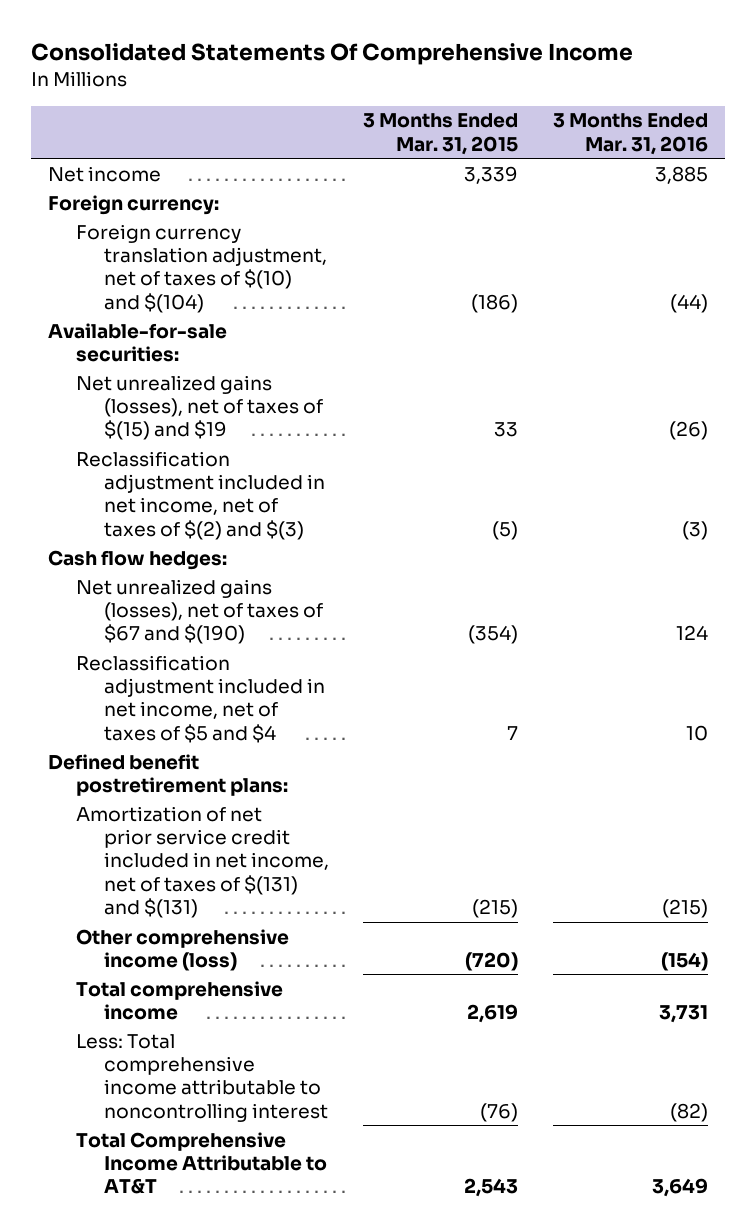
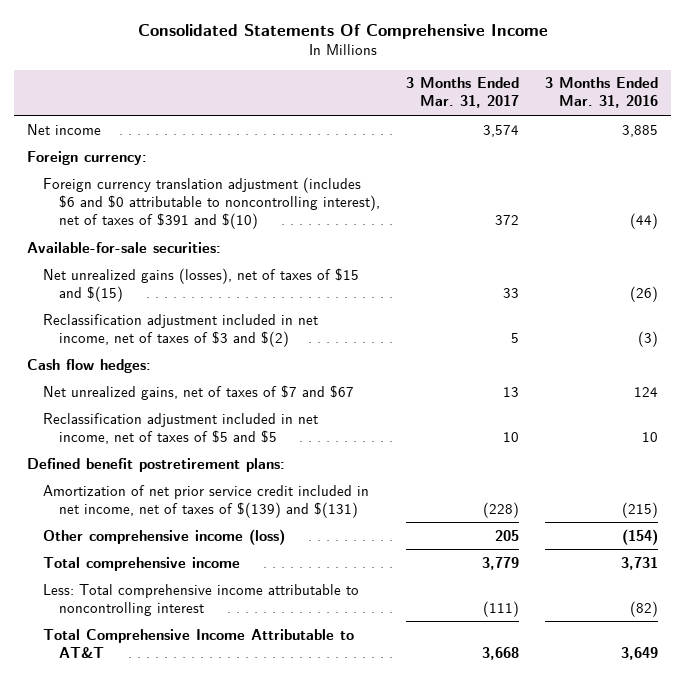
- | 3 Months Ended Mar. 31, 2015 | 3 Months Ended Mar. 31, 2016
+ | 3 Months Ended Mar. 31, 2017 | 3 Months Ended Mar. 31, 2016
- Foreign currency translation adjustment, net of taxes of $(10) and $(104) | (186) | (44)
+ Foreign currency translation adjustment (includes $6 and $0 attributable to noncontrolling interest), net of taxes of $391 and $(10) | 372 | (44)
- Net unrealized gains (losses), net of taxes of $(15) and $19 | 33 | (26)
- Reclassification adjustment included in net income, net of taxes of $(2) and $(3) | (5) | (3)
+ Net unrealized gains (losses), net of taxes of $15 and $(15) | 33 | (26)
+ Reclassification adjustment included in net income, net of taxes of $3 and $(2) | 5 | (3)
- Net unrealized gains (losses), net of taxes of $67 and $(190) | (354) | 124
- Reclassification adjustment included in net income, net of taxes of $5 and $4 | 7 | 10
+ Net unrealized gains, net of taxes of $7 and $67 | 13 | 124
+ Reclassification adjustment included in net income, net of taxes of $5 and $5 | 10 | 10
- Amortization of net prior service credit included in net income, net of taxes of $(131) and $(131) | (215) | (215)
+ Amortization of net prior service credit included in net income, net of taxes of $(139) and $(131) | (228) | (215)

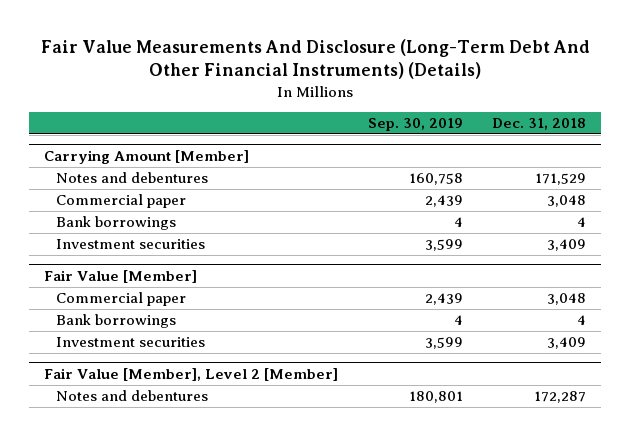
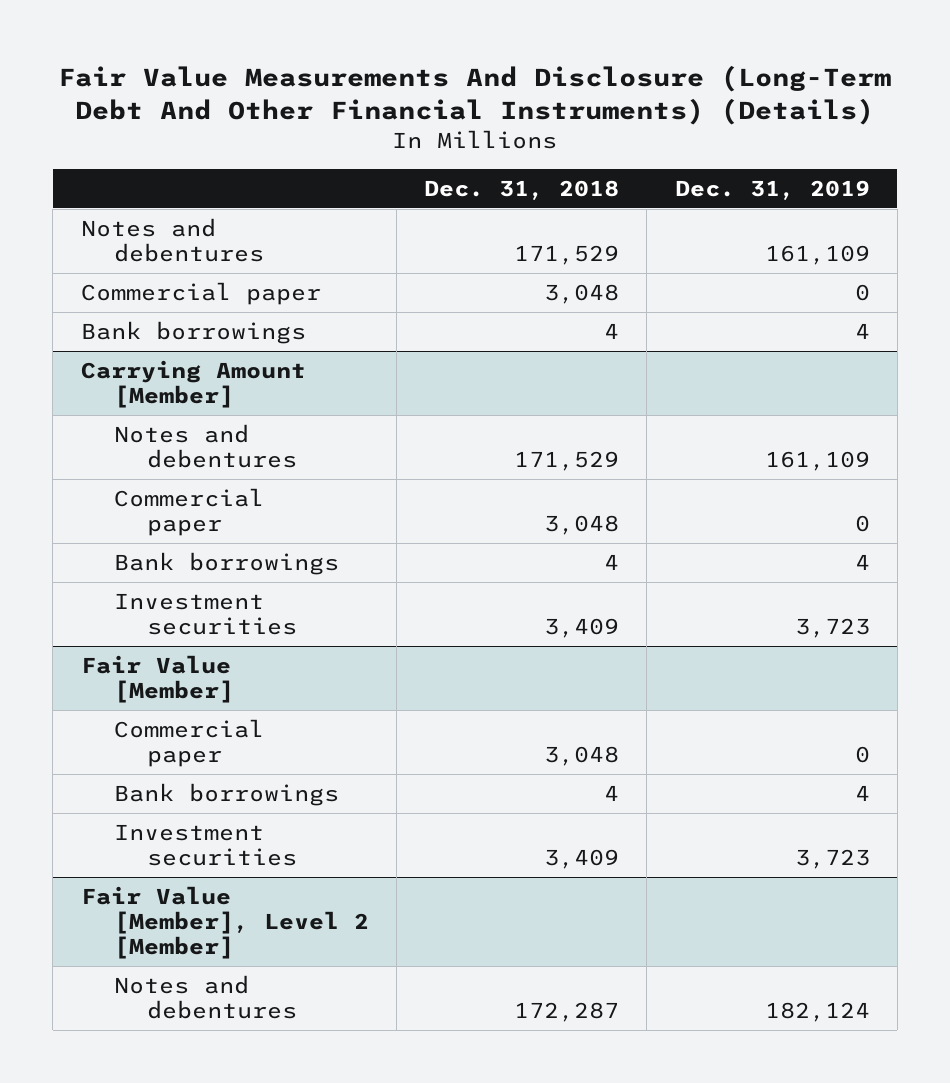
- | Sep. 30, 2019 | Dec. 31, 2018
+ | Dec. 31, 2018 | Dec. 31, 2019
+ Notes and debentures | 171,529 | 161,109
+ Commercial paper | 3,048 | 0
+ Bank borrowings | 4 | 4

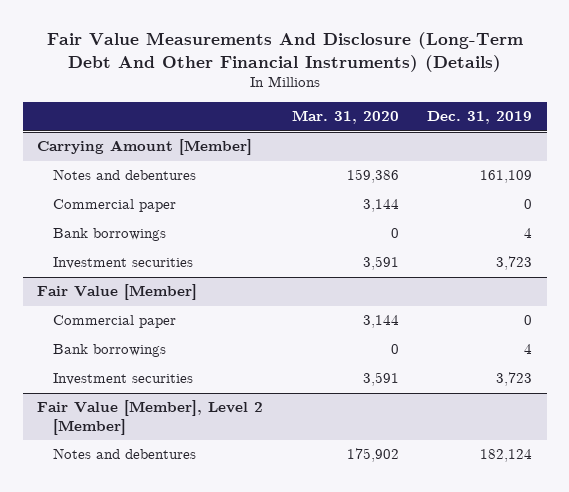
- | Dec. 31, 2018 | Dec. 31, 2019
+ | Mar. 31, 2020 | Dec. 31, 2019
- Notes and debentures | 171,529 | 161,109
- Commercial paper | 3,048 | 0
- Bank borrowings | 4 | 4

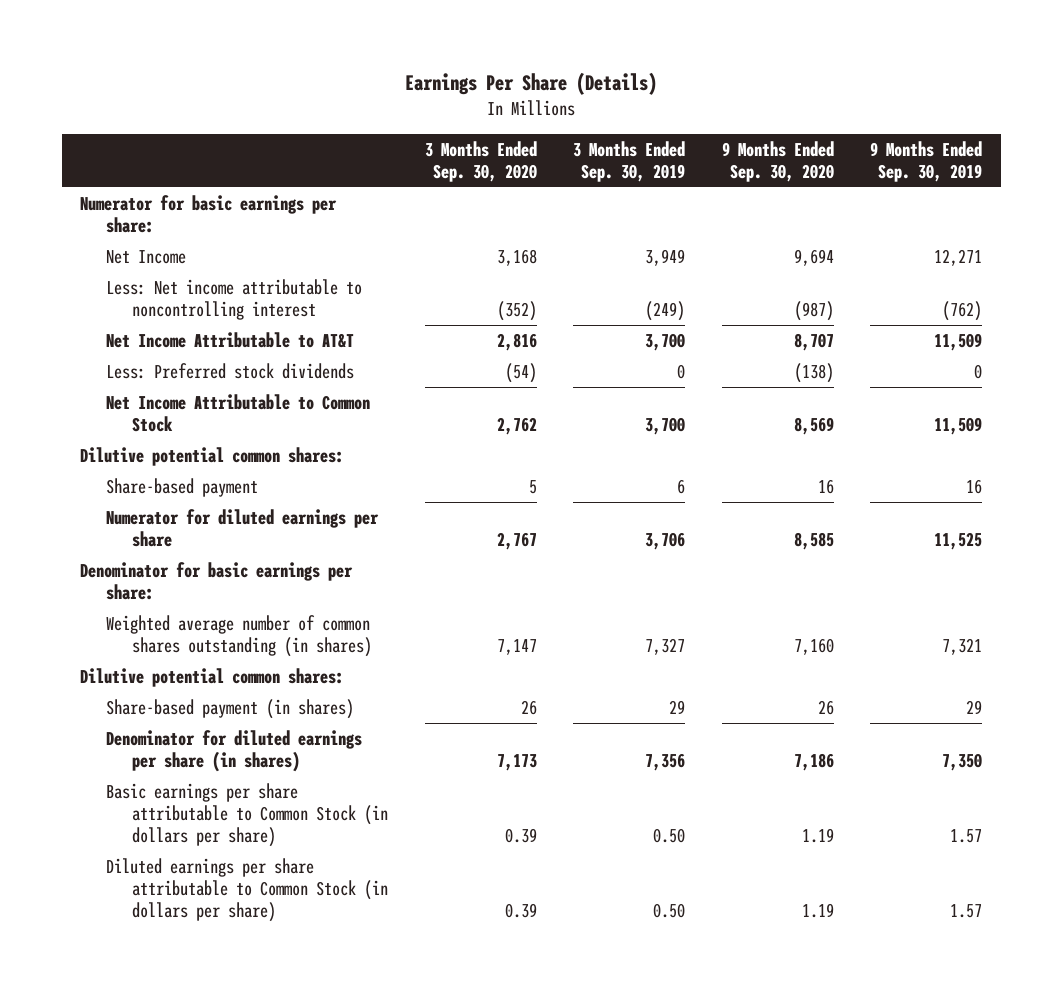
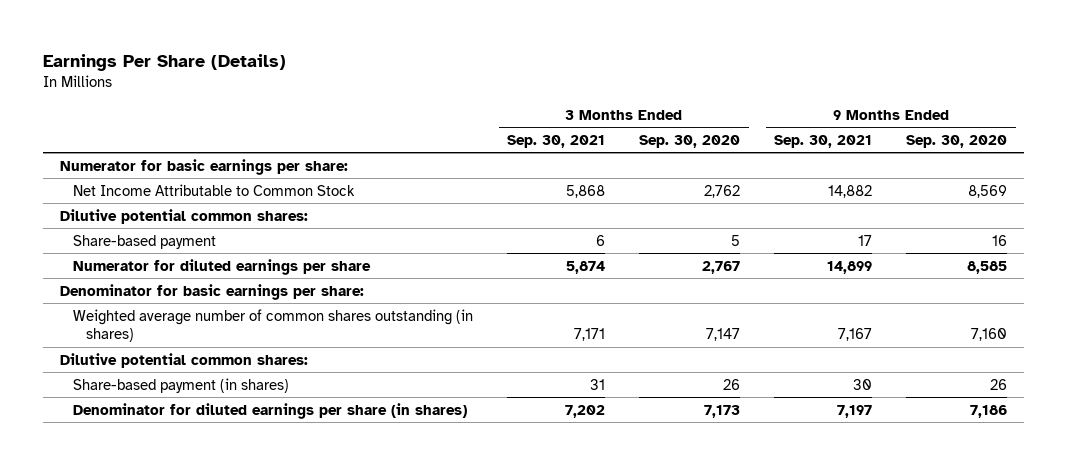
- | 3 Months Ended Sep. 30, 2020 | 3 Months Ended Sep. 30, 2019 | 9 Months Ended Sep. 30, 2020 | 9 Months Ended Sep. 30, 2019
+ | 3 Months Ended Sep. 30, 2021 | 3 Months Ended Sep. 30, 2020 | 9 Months Ended Sep. 30, 2021 | 9 Months Ended Sep. 30, 2020
- Net Income | 3,168 | 3,949 | 9,694 | 12,271
- Less: Net income attributable to noncontrolling interest | (352) | (249) | (987) | (762)
- Net Income Attributable to AT&T | 2,816 | 3,700 | 8,707 | 11,509
- Less: Preferred stock dividends | (54) | 0 | (138) | 0
- Basic earnings per share attributable to Common Stock (in dollars per share) | 0.39 | 0.50 | 1.19 | 1.57
- Diluted earnings per share attributable to Common Stock (in dollars per share) | 0.39 | 0.50 | 1.19 | 1.57

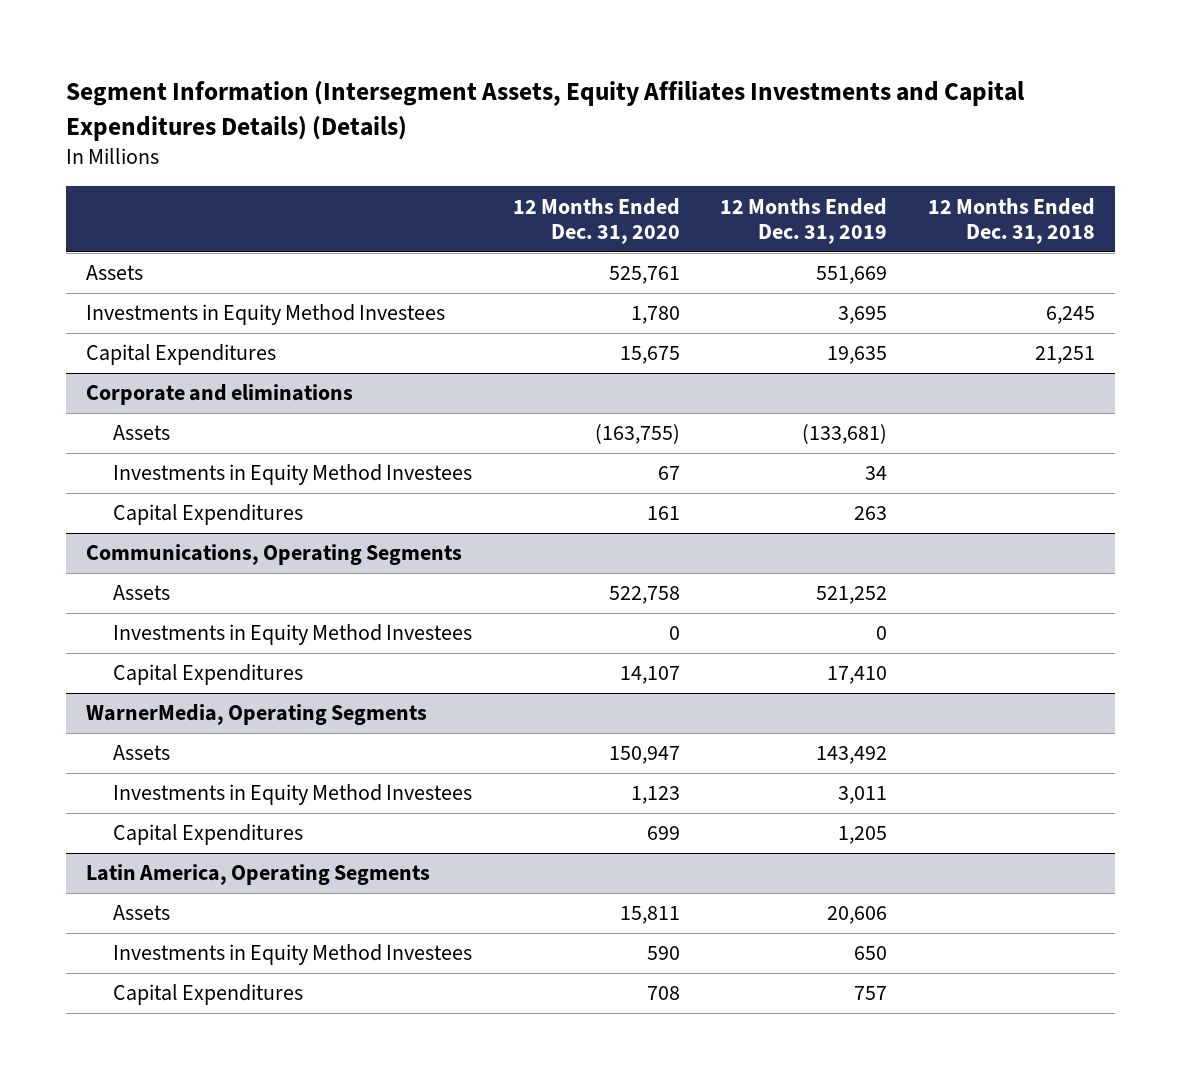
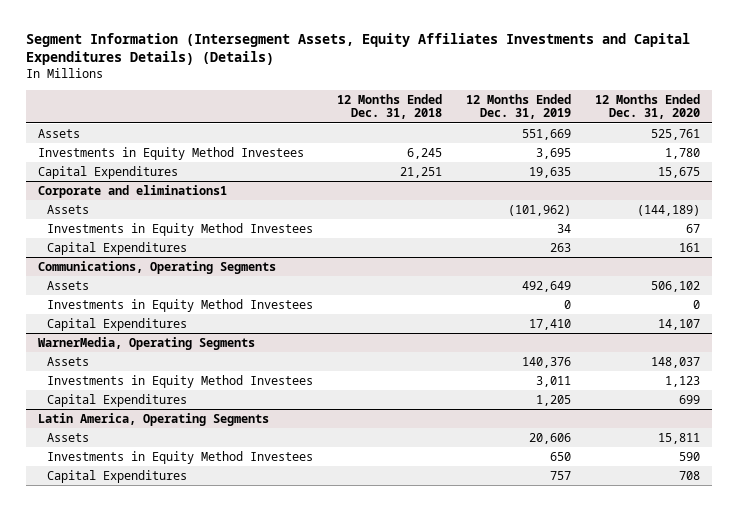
- | 12 Months Ended Dec. 31, 2020 | 12 Months Ended Dec. 31, 2019 | 12 Months Ended Dec. 31, 2018
+ | 12 Months Ended Dec. 31, 2018 | 12 Months Ended Dec. 31, 2019 | 12 Months Ended Dec. 31, 2020
- Corporate and eliminations
- Assets | (163,755) | (133,681) |
+ Corporate and eliminations1
+ Assets | | (101,962) | (144,189)
@ Communications, Operating Segments
- Assets | 522,758 | 521,252 |
+ Assets | | 492,649 | 506,102
@ WarnerMedia, Operating Segments
- Assets | 150,947 | 143,492 |
+ Assets | | 140,376 | 148,037

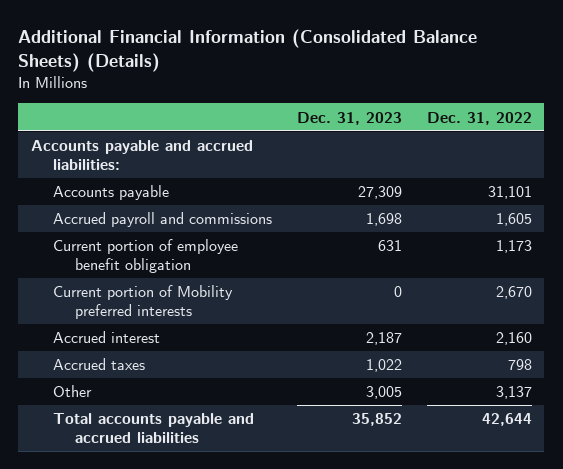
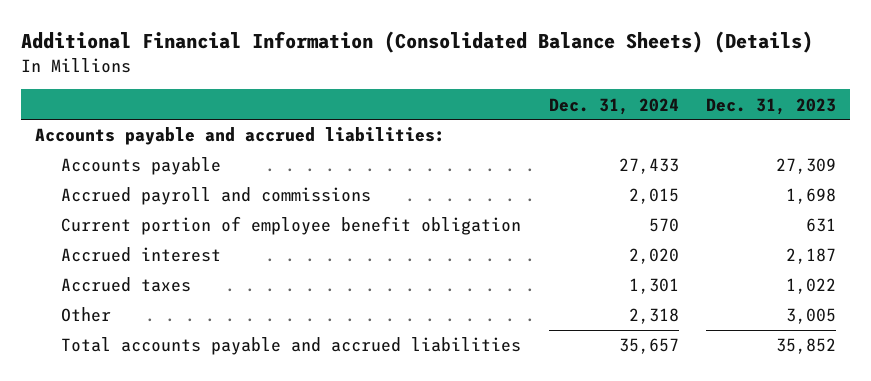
- | Dec. 31, 2023 | Dec. 31, 2022
+ | Dec. 31, 2024 | Dec. 31, 2023
- Current portion of Mobility preferred interests | 0 | 2,670

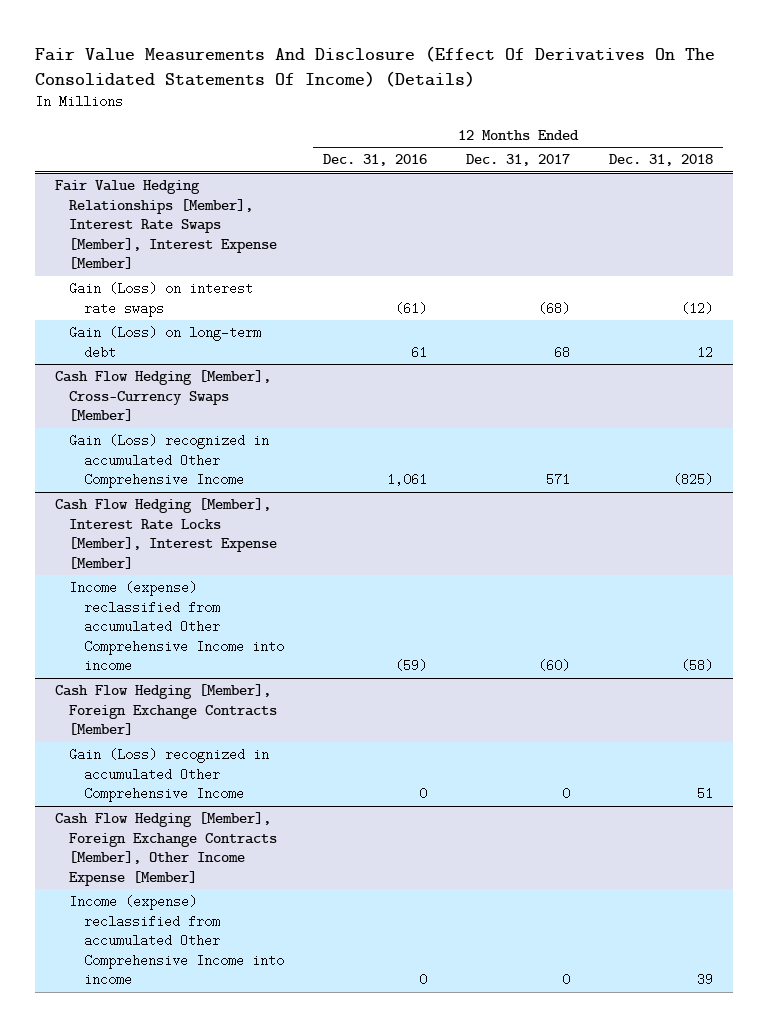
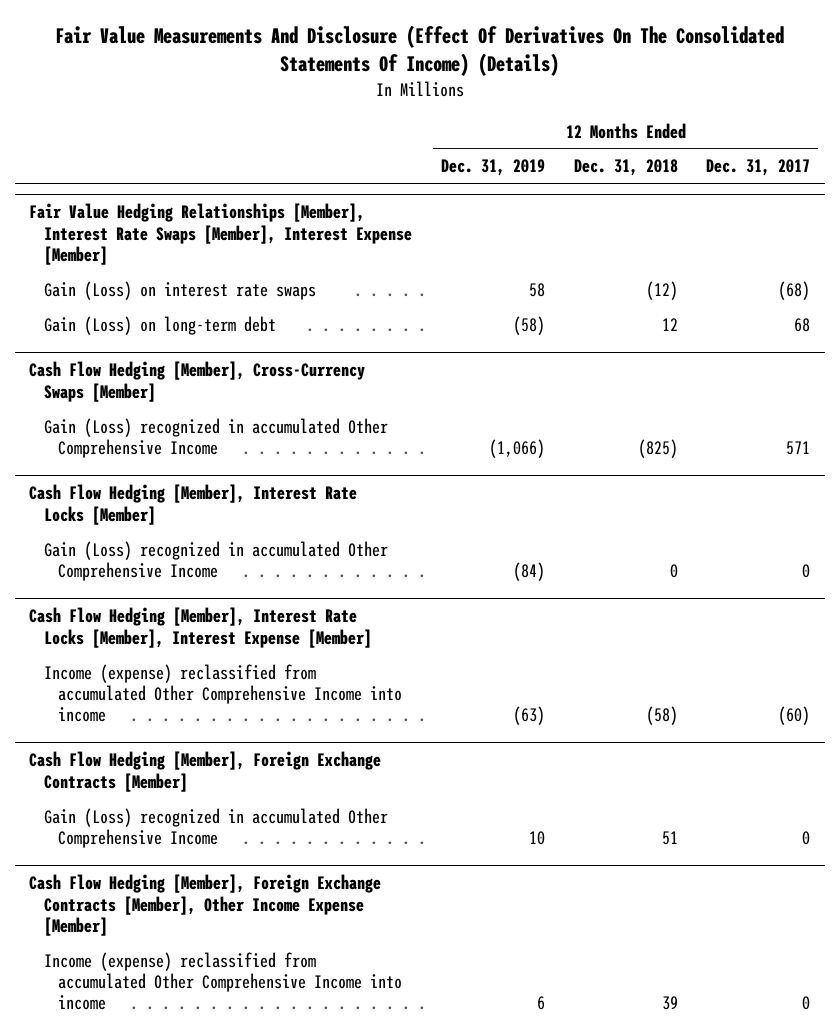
- | 12 Months Ended Dec. 31, 2016 | 12 Months Ended Dec. 31, 2017 | 12 Months Ended Dec. 31, 2018
+ | 12 Months Ended Dec. 31, 2019 | 12 Months Ended Dec. 31, 2018 | 12 Months Ended Dec. 31, 2017
+ Cash Flow Hedging [Member], Interest Rate Locks [Member]
+ Gain (Loss) recognized in accumulated Other Comprehensive Income | (84) | 0 | 0

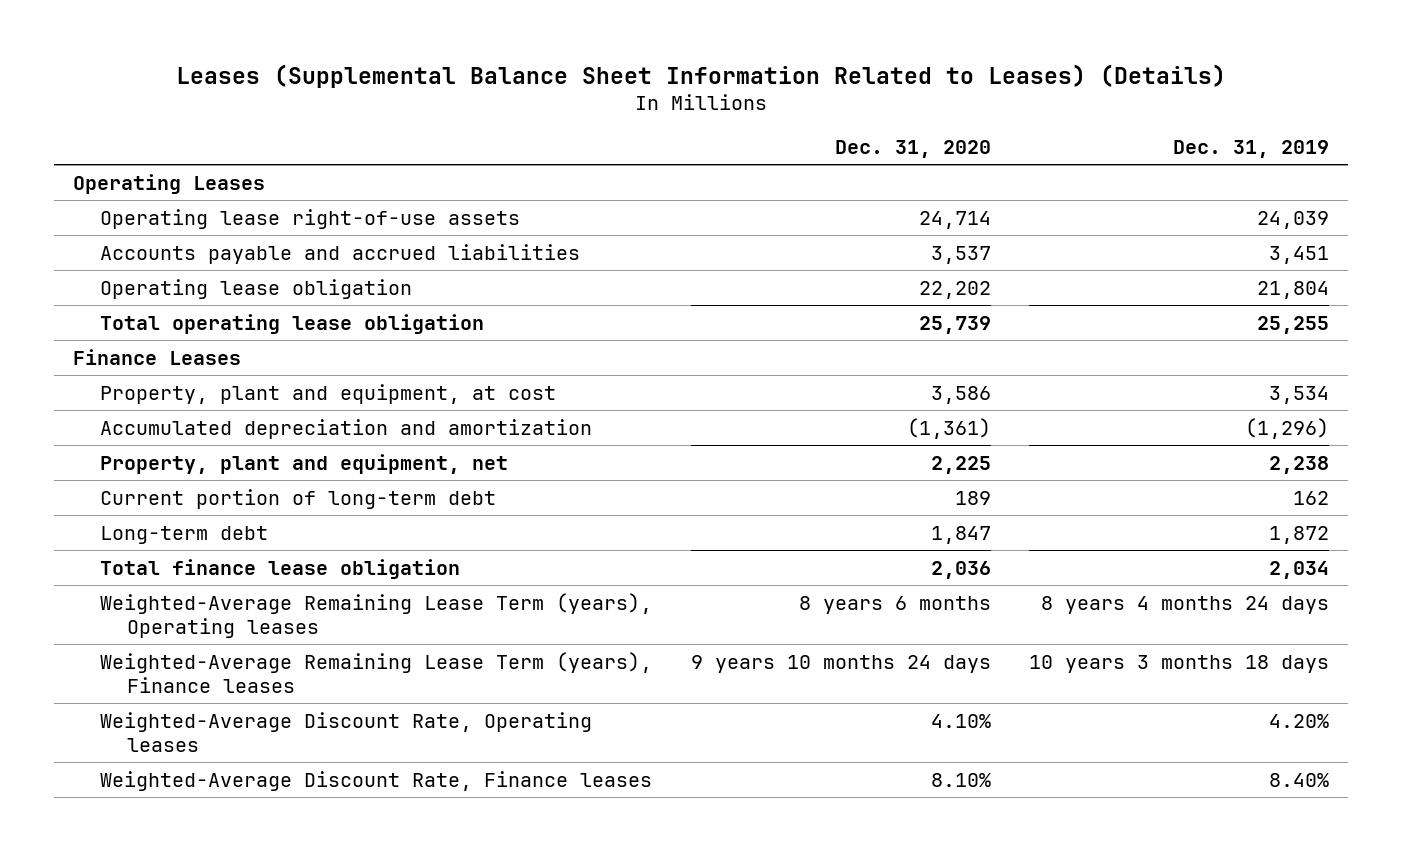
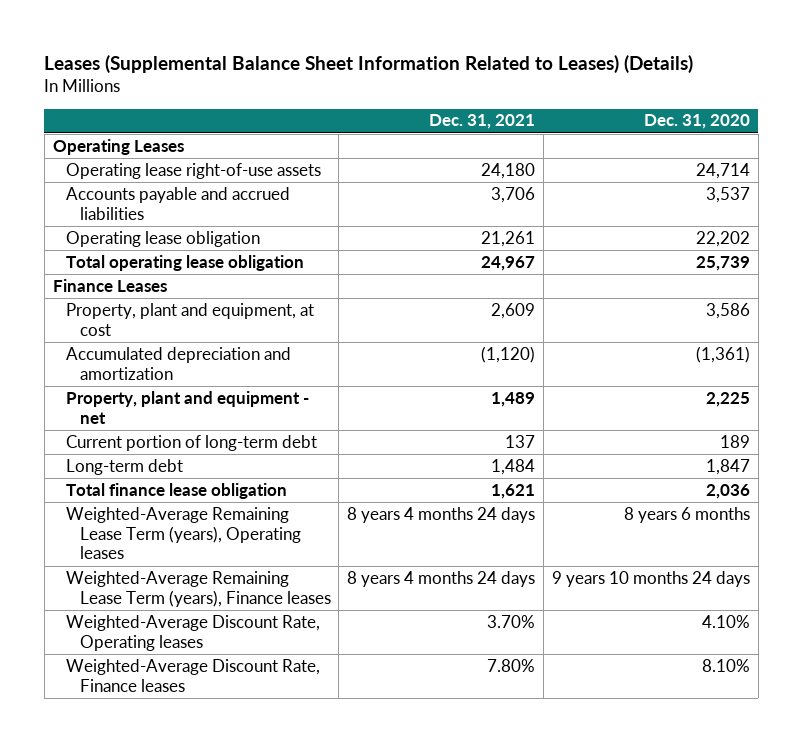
- | Dec. 31, 2020 | Dec. 31, 2019
+ | Dec. 31, 2021 | Dec. 31, 2020
- Property, plant and equipment, net | 2,225 | 2,238
+ Property, plant and equipment - net | 1,489 | 2,225

